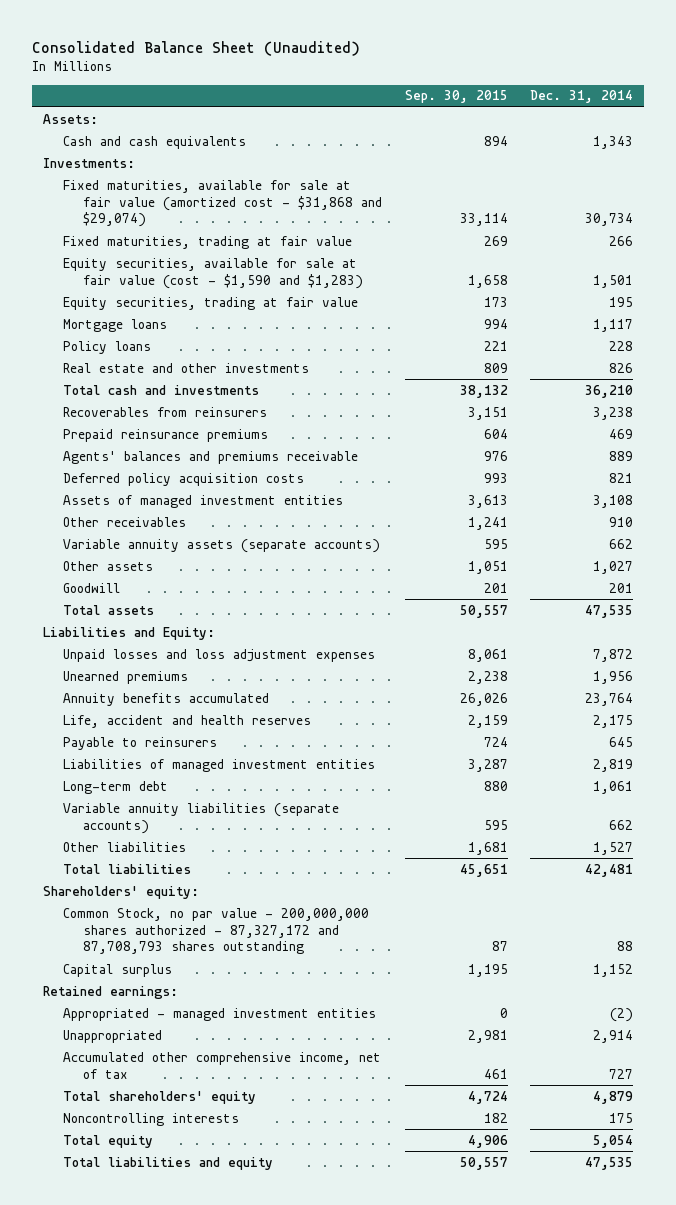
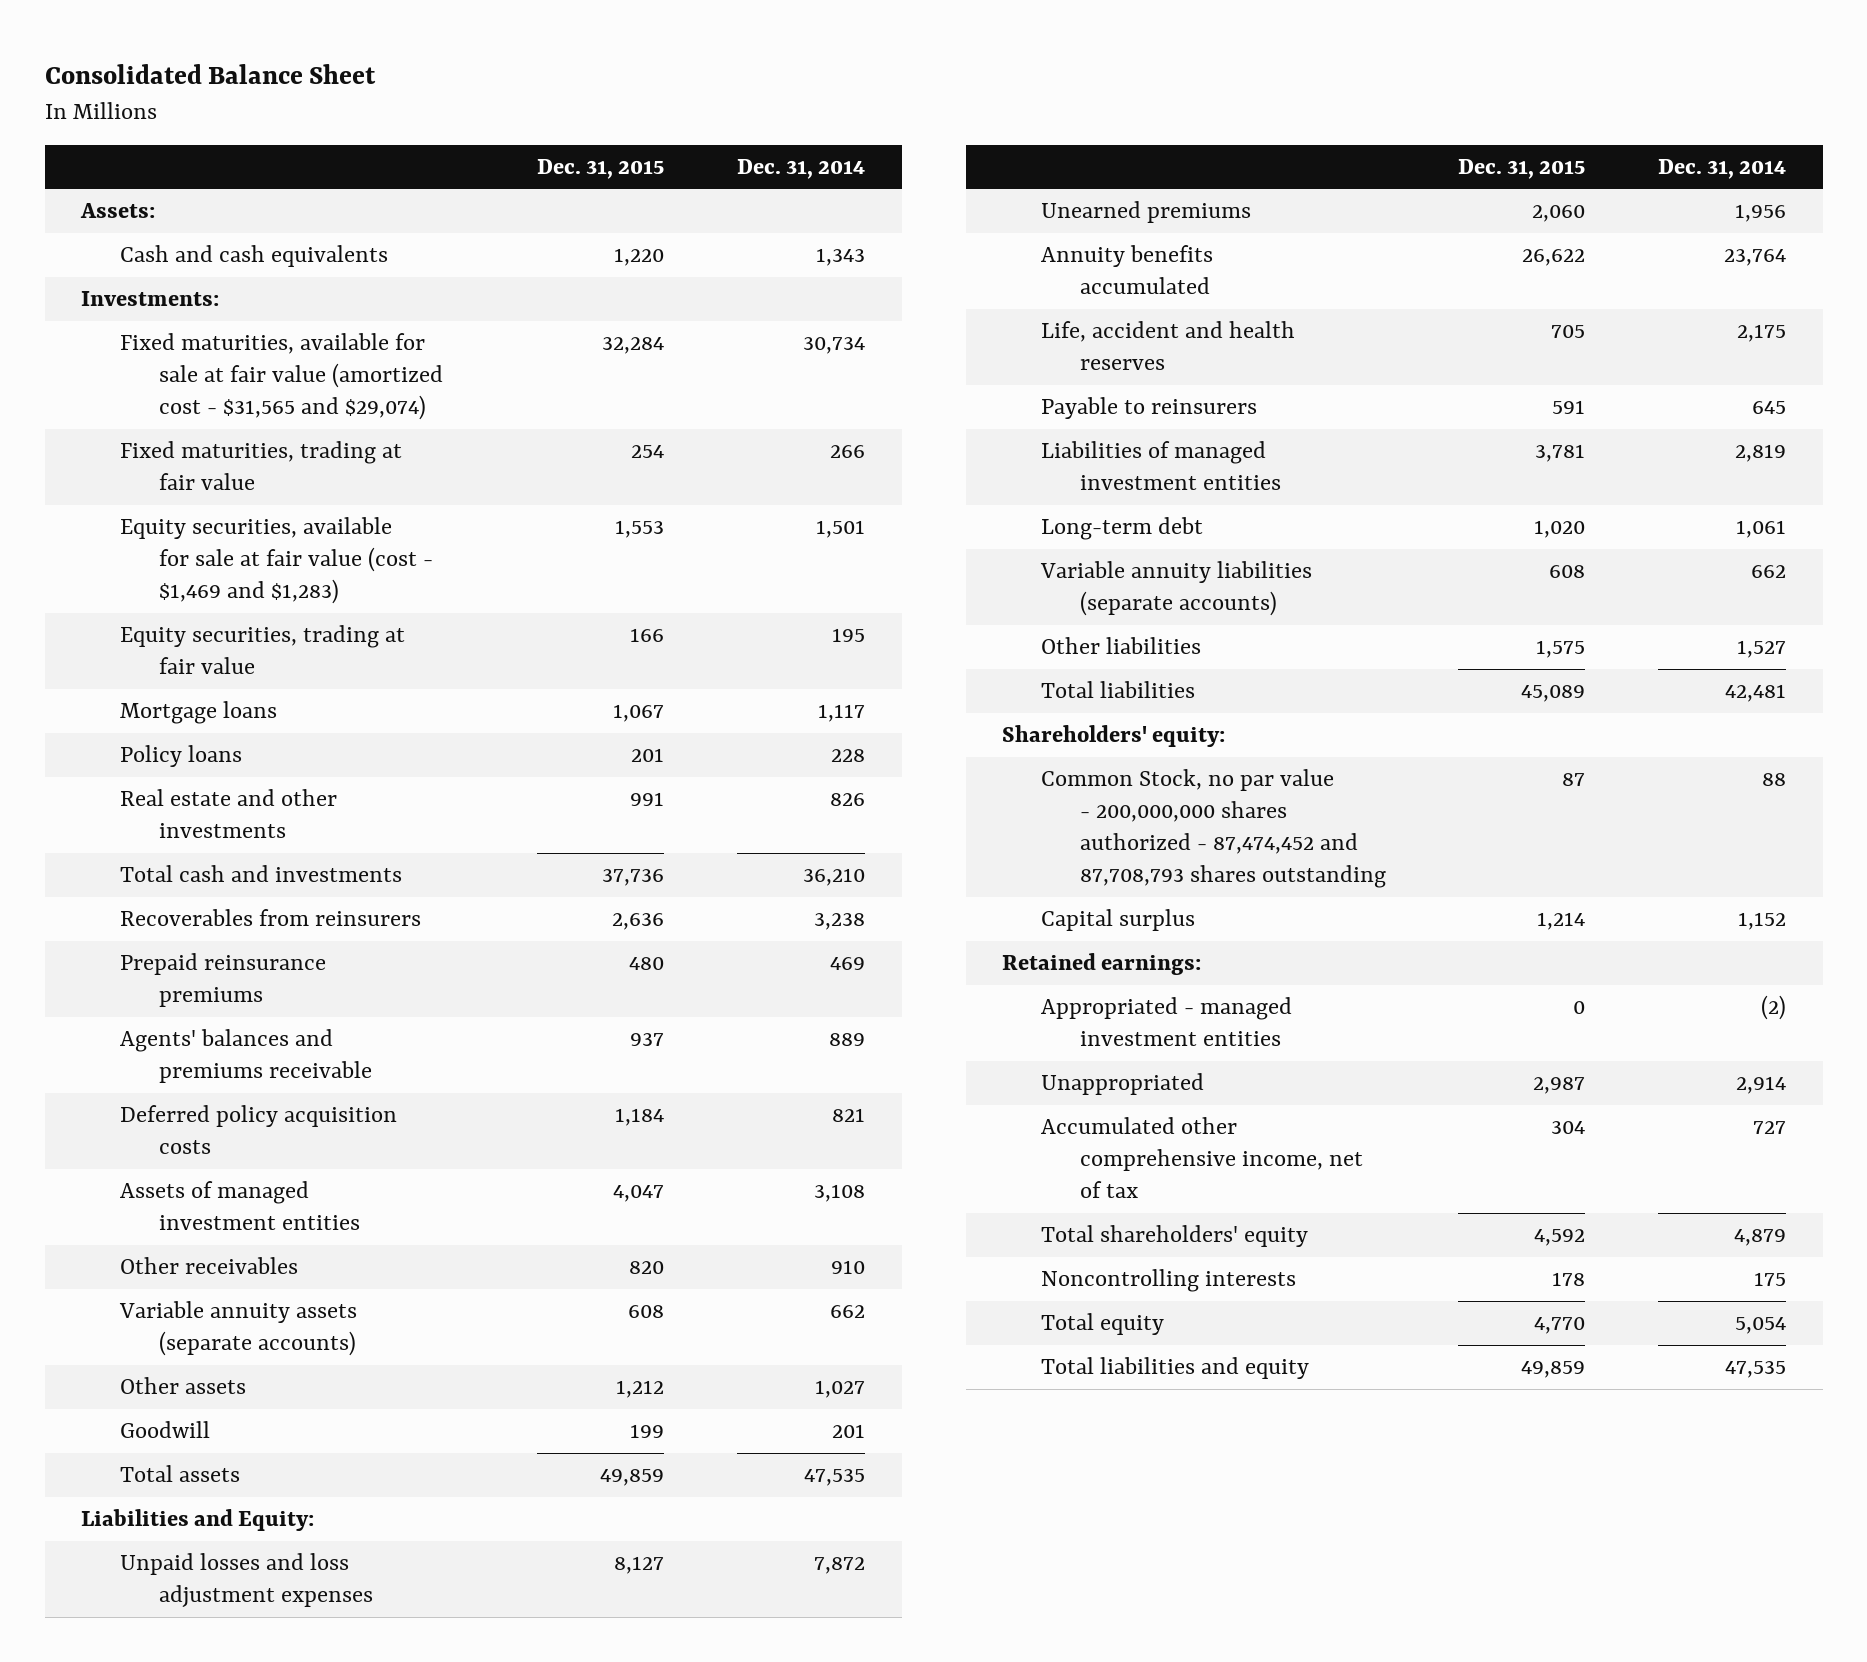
- Consolidated Balance Sheet (Unaudited)
+ Consolidated Balance Sheet
- | Sep. 30, 2015 | Dec. 31, 2014
+ | Dec. 31, 2015 | Dec. 31, 2014
- Fixed maturities, available for sale at fair value (amortized cost - $31,868 and $29,074) | 33,114 | 30,734
+ Fixed maturities, available for sale at fair value (amortized cost - $31,565 and $29,074) | 32,284 | 30,734
- Equity securities, available for sale at fair value (cost - $1,590 and $1,283) | 1,658 | 1,501
+ Equity securities, available for sale at fair value (cost - $1,469 and $1,283) | 1,553 | 1,501
- Common Stock, no par value - 200,000,000 shares authorized - 87,327,172 and 87,708,793 shares outstanding | 87 | 88
+ Common Stock, no par value - 200,000,000 shares authorized - 87,474,452 and 87,708,793 shares outstanding | 87 | 88

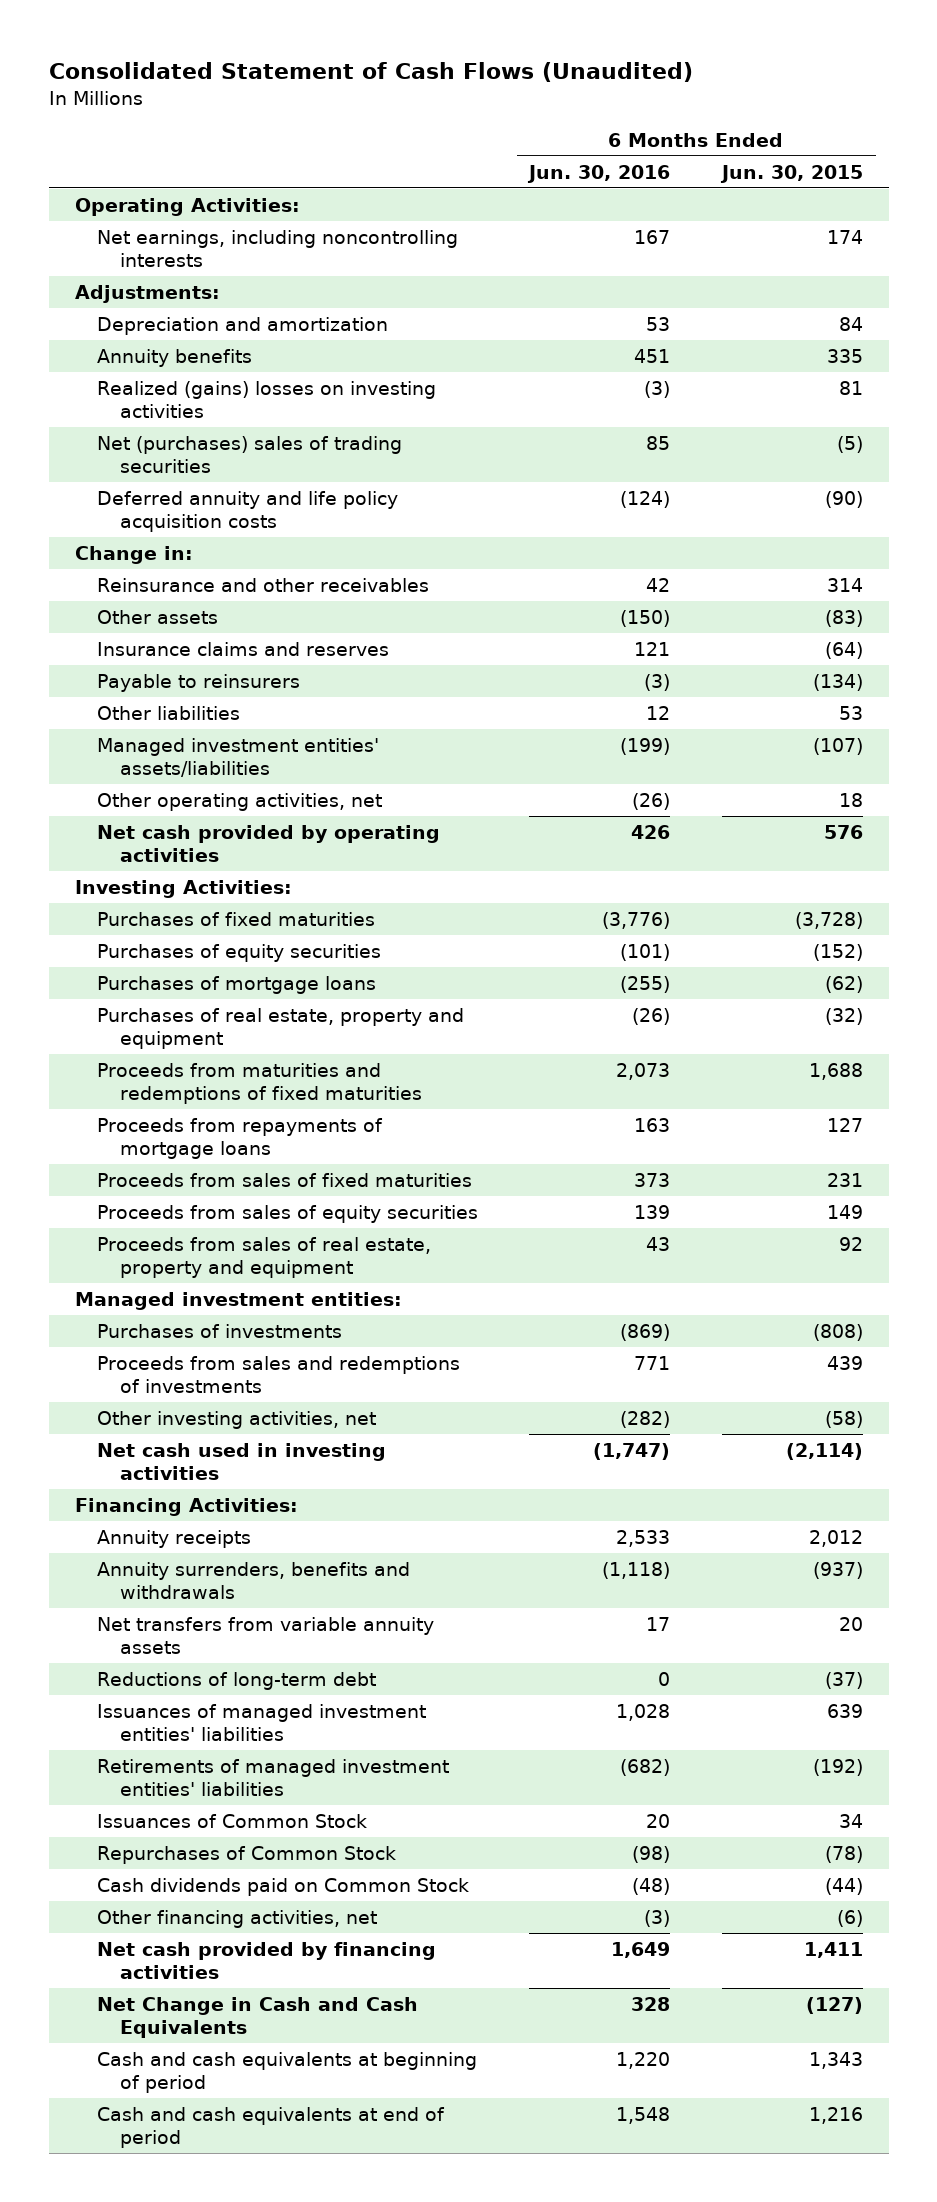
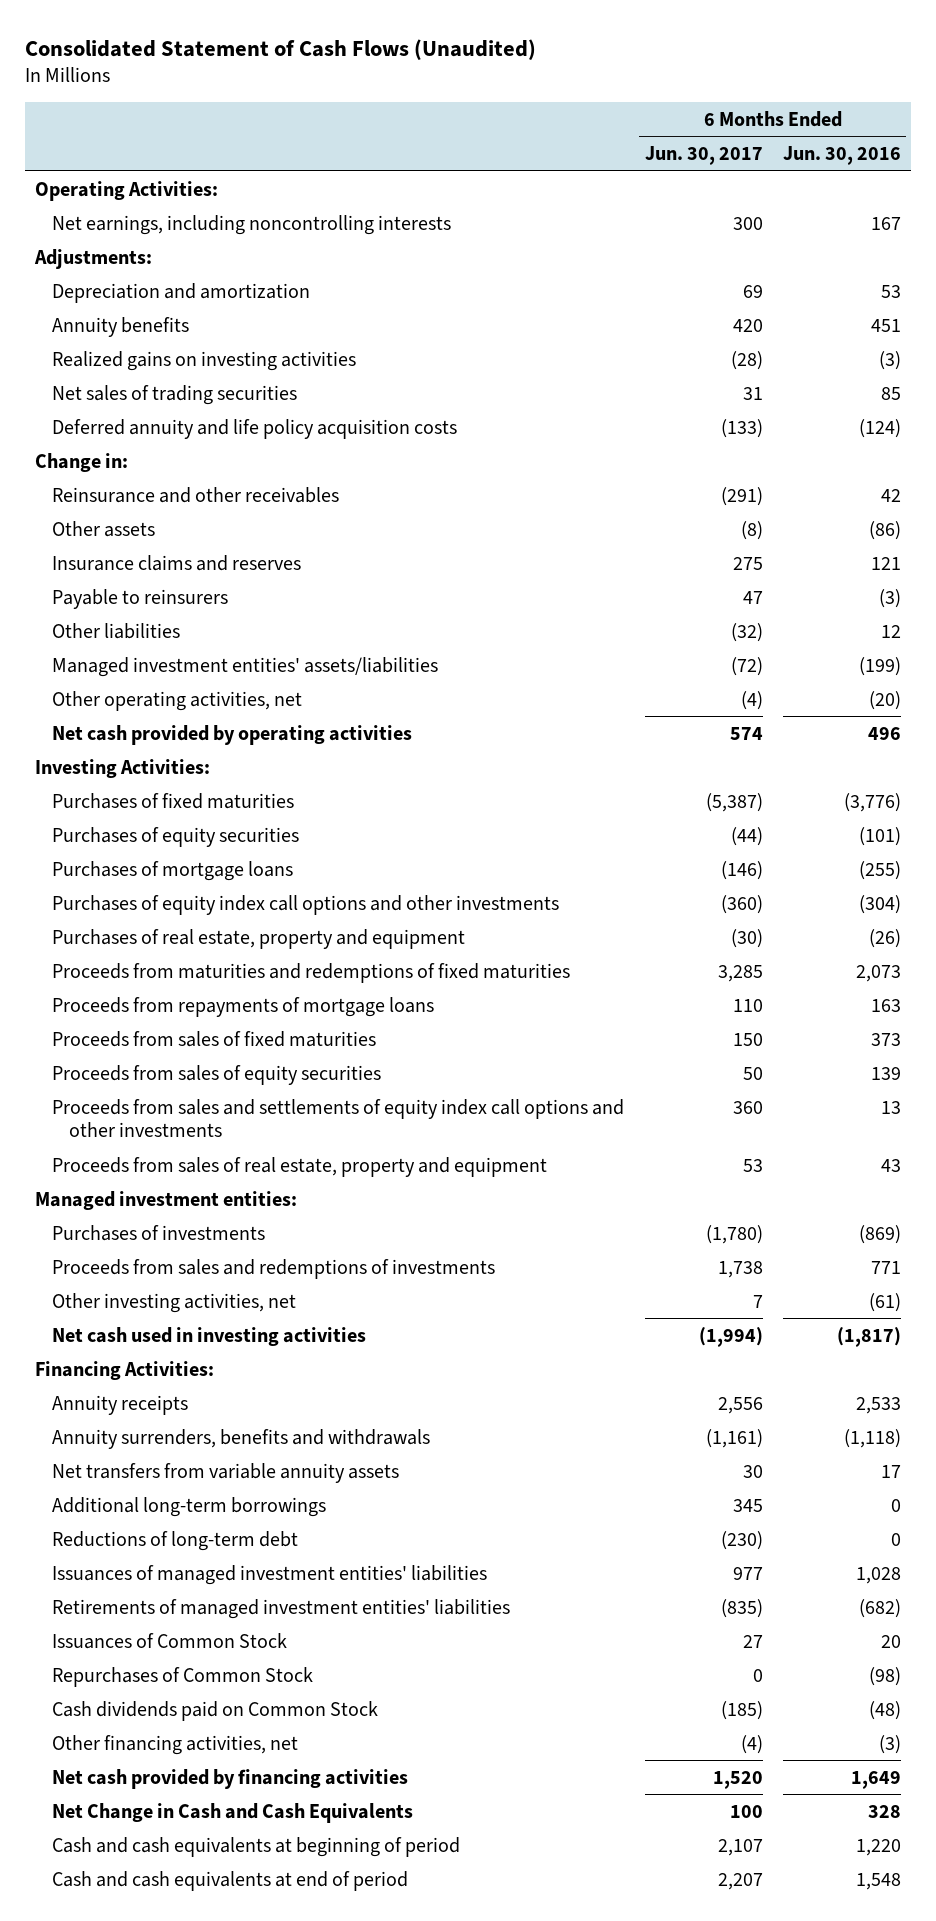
- | 6 Months Ended Jun. 30, 2016 | 6 Months Ended Jun. 30, 2015
+ | 6 Months Ended Jun. 30, 2017 | 6 Months Ended Jun. 30, 2016
- Realized (gains) losses on investing activities | (3) | 81
- Net (purchases) sales of trading securities | 85 | (5)
+ Realized gains on investing activities | (28) | (3)
+ Net sales of trading securities | 31 | 85
- Other assets | (150) | (83)
+ Other assets | (8) | (86)
- Other operating activities, net | (26) | 18
- Net cash provided by operating activities | 426 | 576
+ Other operating activities, net | (4) | (20)
+ Net cash provided by operating activities | 574 | 496
+ Purchases of equity index call options and other investments | (360) | (304)
+ Proceeds from sales and settlements of equity index call options and other investments | 360 | 13
- Other investing activities, net | (282) | (58)
- Net cash used in investing activities | (1,747) | (2,114)
+ Other investing activities, net | 7 | (61)
+ Net cash used in investing activities | (1,994) | (1,817)
+ Additional long-term borrowings | 345 | 0

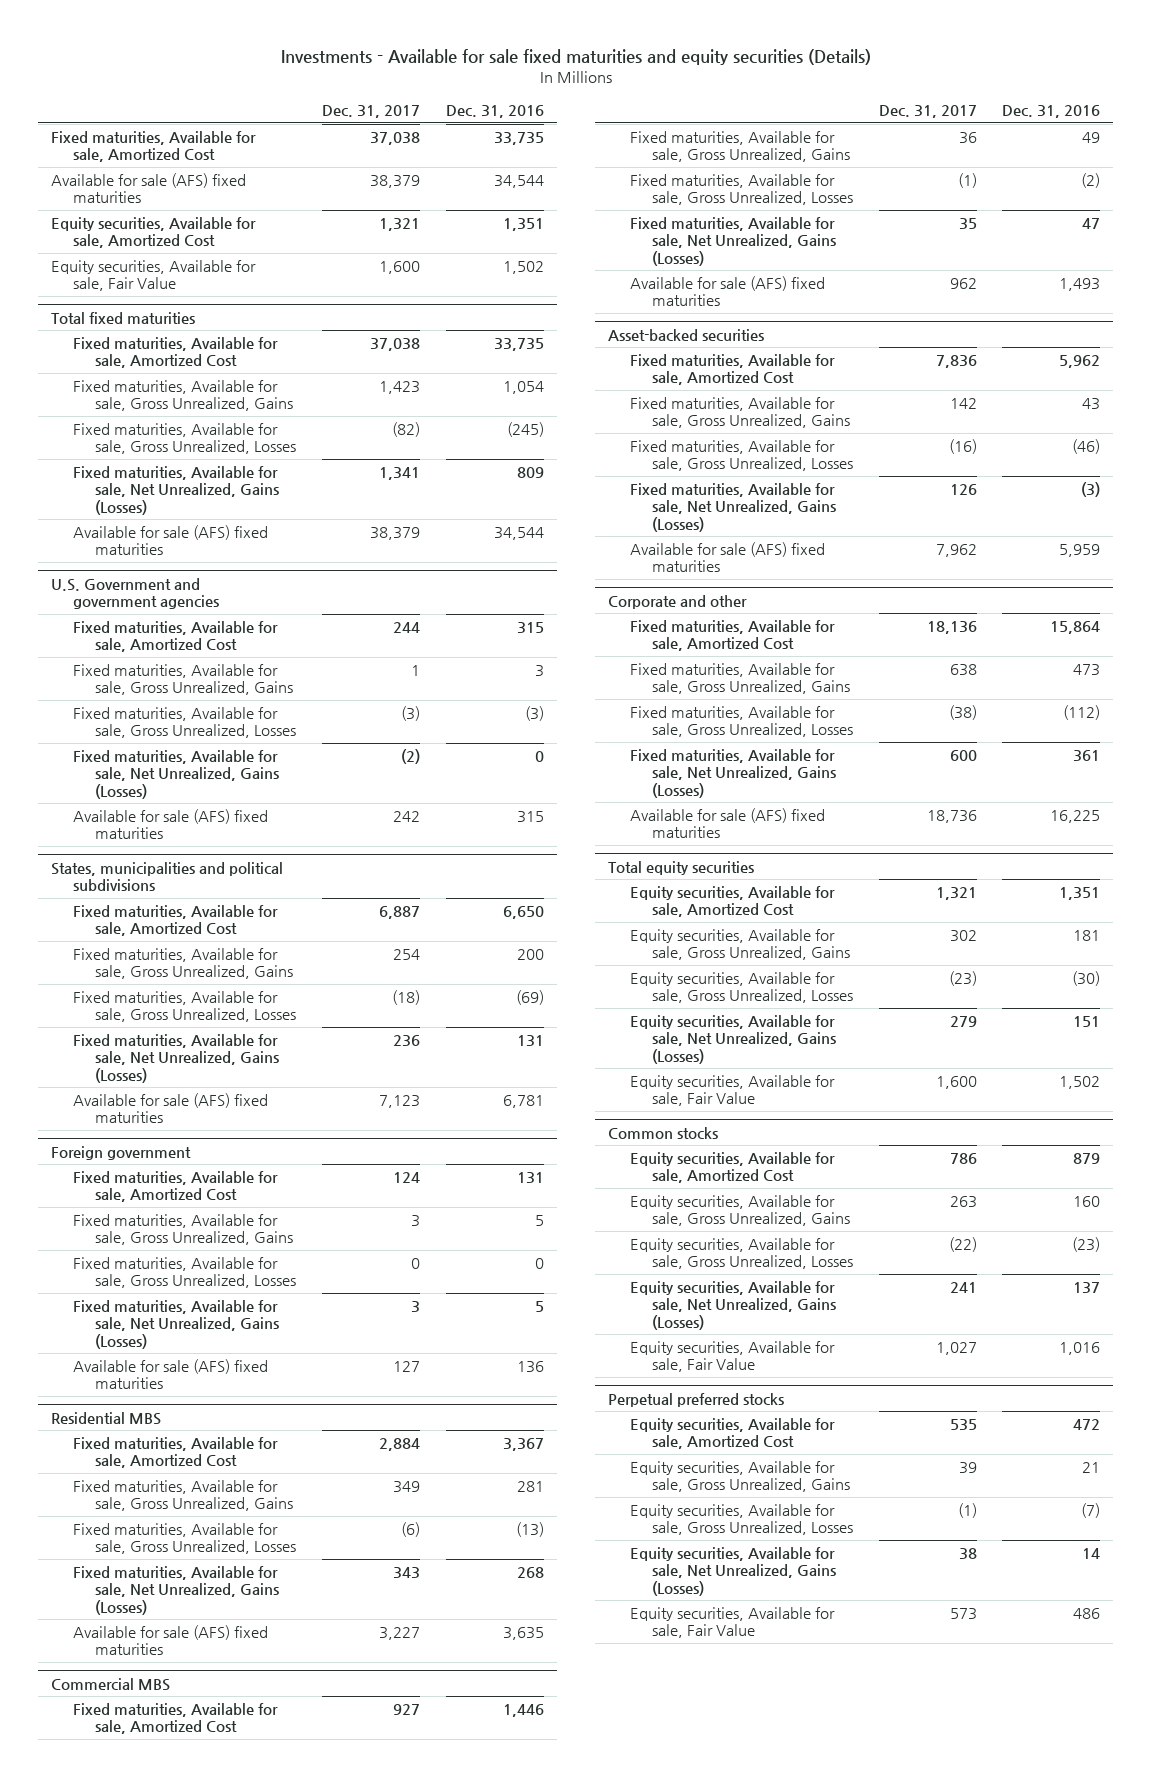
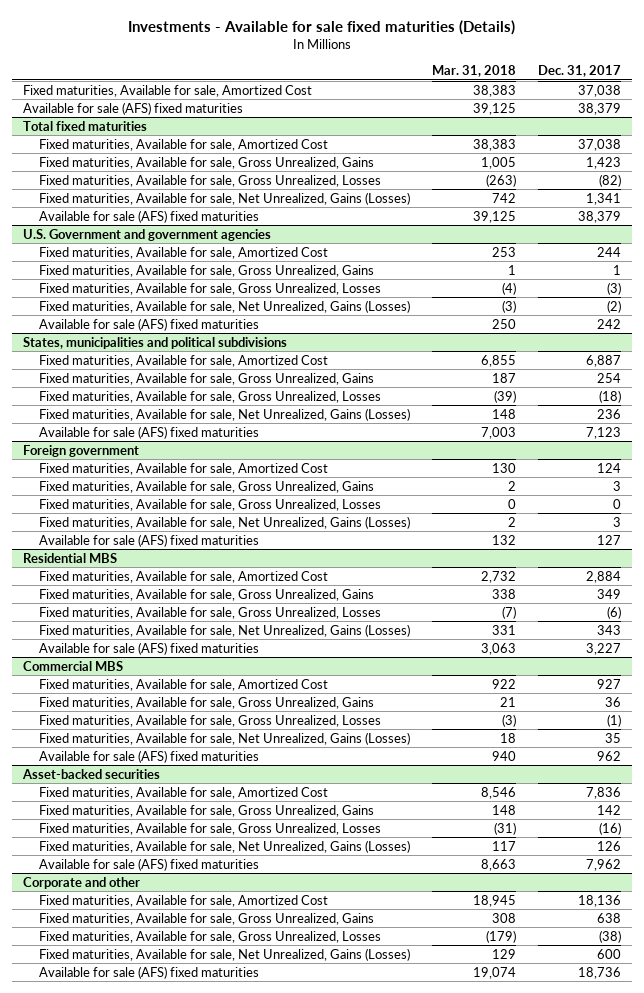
- Investments - Available for sale fixed maturities and equity securities (Details)
+ Investments - Available for sale fixed maturities (Details)
- | Dec. 31, 2017 | Dec. 31, 2016
+ | Mar. 31, 2018 | Dec. 31, 2017
- Equity securities, Available for sale, Amortized Cost | 1,321 | 1,351
- Equity securities, Available for sale, Fair Value | 1,600 | 1,502
- Total equity securities
- Equity securities, Available for sale, Amortized Cost | 1,321 | 1,351
- Equity securities, Available for sale, Gross Unrealized, Gains | 302 | 181
- Equity securities, Available for sale, Gross Unrealized, Losses | (23) | (30)
- Equity securities, Available for sale, Net Unrealized, Gains (Losses) | 279 | 151
- Equity securities, Available for sale, Fair Value | 1,600 | 1,502
- Common stocks
- Equity securities, Available for sale, Amortized Cost | 786 | 879
- Equity securities, Available for sale, Gross Unrealized, Gains | 263 | 160
- Equity securities, Available for sale, Gross Unrealized, Losses | (22) | (23)
- Equity securities, Available for sale, Net Unrealized, Gains (Losses) | 241 | 137
- Equity securities, Available for sale, Fair Value | 1,027 | 1,016
- Perpetual preferred stocks
- Equity securities, Available for sale, Amortized Cost | 535 | 472
- Equity securities, Available for sale, Gross Unrealized, Gains | 39 | 21
- Equity securities, Available for sale, Gross Unrealized, Losses | (1) | (7)
- Equity securities, Available for sale, Net Unrealized, Gains (Losses) | 38 | 14
- Equity securities, Available for sale, Fair Value | 573 | 486

